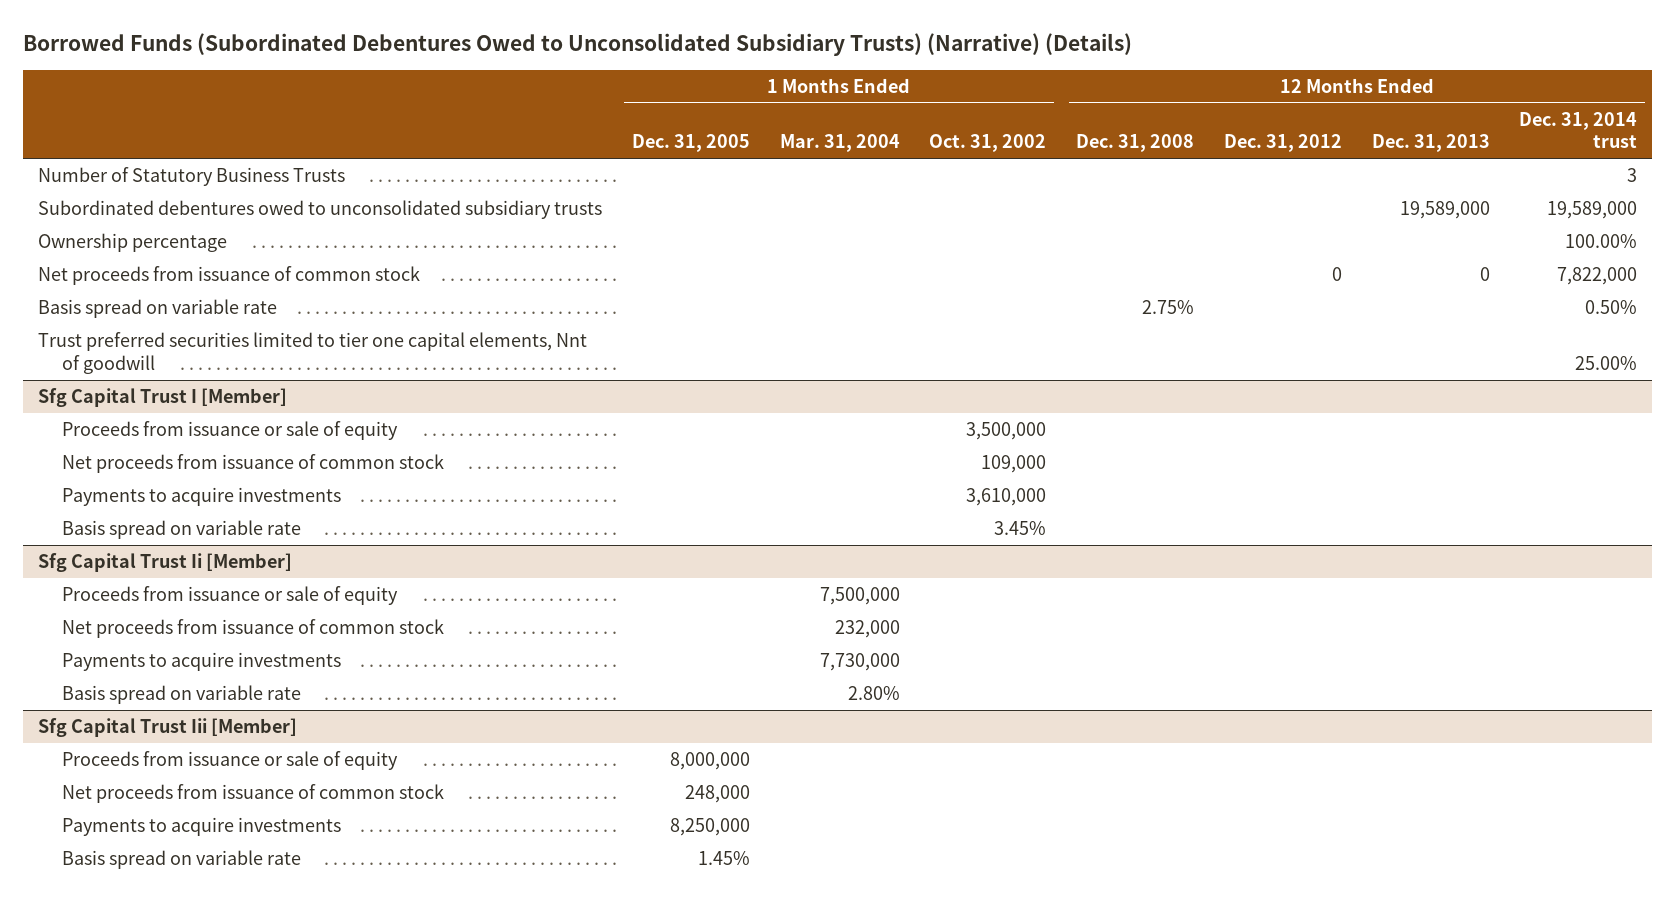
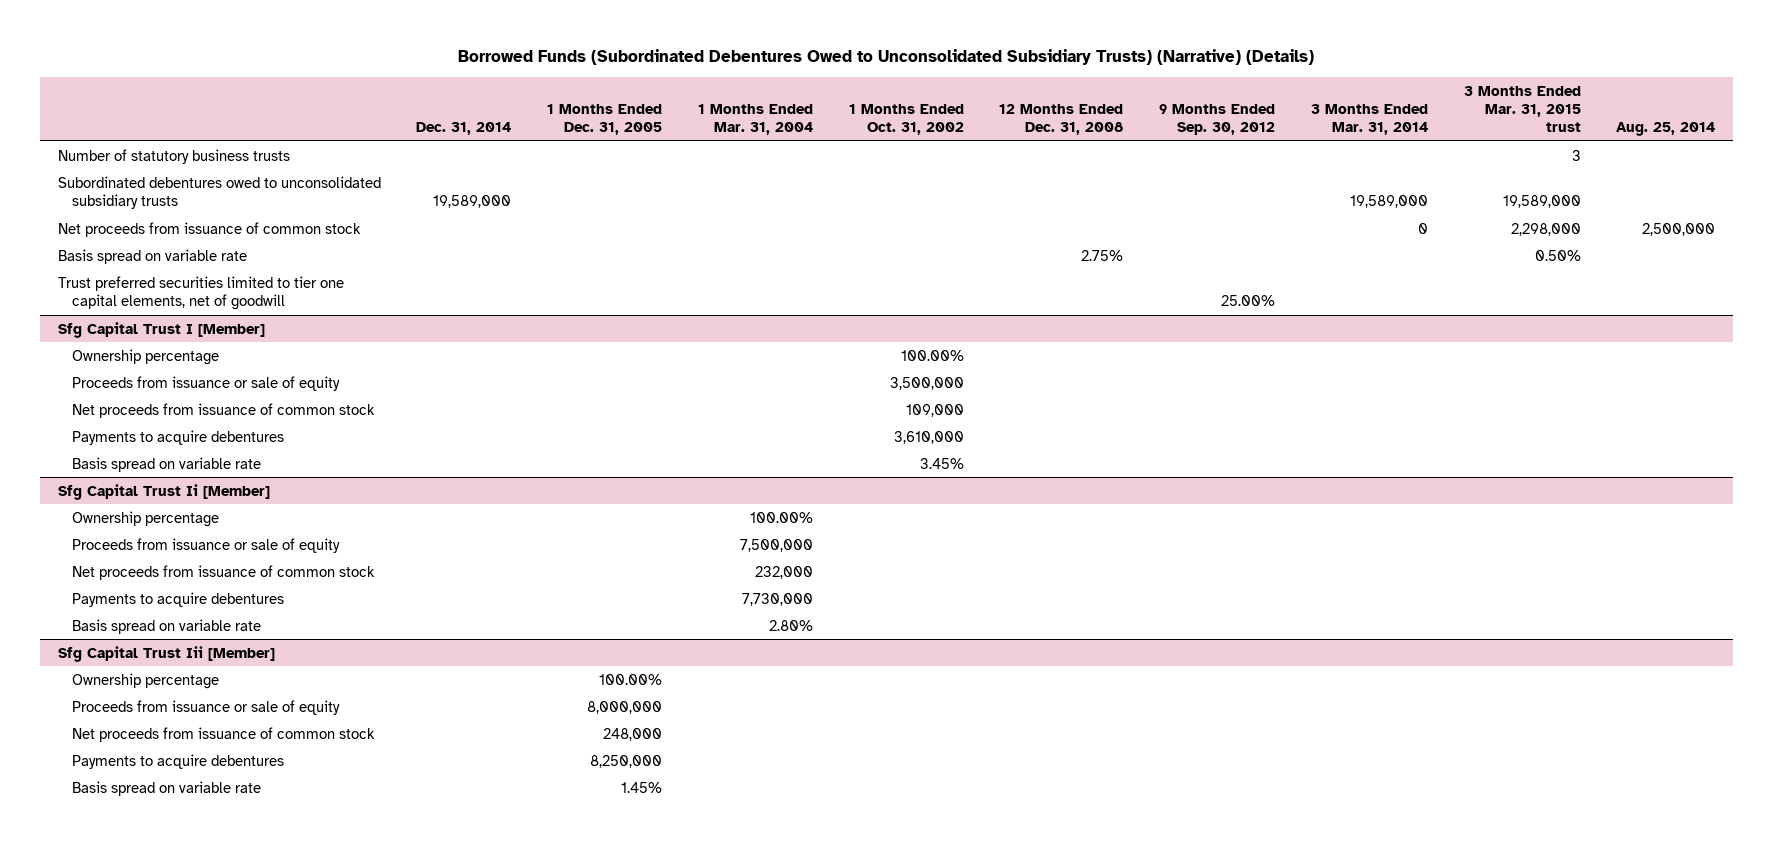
- | 1 Months Ended Dec. 31, 2005 | 1 Months Ended Mar. 31, 2004 | 1 Months Ended Oct. 31, 2002 | 12 Months Ended Dec. 31, 2008 | 12 Months Ended Dec. 31, 2012 | 12 Months Ended Dec. 31, 2013 | 12 Months Ended Dec. 31, 2014 trust
+ | Dec. 31, 2014 | 1 Months Ended Dec. 31, 2005 | 1 Months Ended Mar. 31, 2004 | 1 Months Ended Oct. 31, 2002 | 12 Months Ended Dec. 31, 2008 | 9 Months Ended Sep. 30, 2012 | 3 Months Ended Mar. 31, 2014 | 3 Months Ended Mar. 31, 2015 trust | Aug. 25, 2014
- Number of Statutory Business Trusts | | | | | | | 3
+ Number of statutory business trusts | | | | | | | | 3 |
- Ownership percentage | | | | | | | 100.00%
- Trust preferred securities limited to tier one capital elements, Nnt of goodwill | | | | | | | 25.00%
+ Trust preferred securities limited to tier one capital elements, net of goodwill | | | | | | 25.00% | | |
@ Sfg Capital Trust I [Member]
+ Ownership percentage | | | | 100.00% | | | | |
- Payments to acquire investments | | | 3,610,000 | | | |
+ Payments to acquire debentures | | | | 3,610,000 | | | | |
@ Sfg Capital Trust Ii [Member]
+ Ownership percentage | | | 100.00% | | | | | |
- Payments to acquire investments | | 7,730,000 | | | | |
+ Payments to acquire debentures | | | 7,730,000 | | | | | |
@ Sfg Capital Trust Iii [Member]
+ Ownership percentage | | 100.00% | | | | | | |
- Payments to acquire investments | 8,250,000 | | | | | |
+ Payments to acquire debentures | | 8,250,000 | | | | | | |

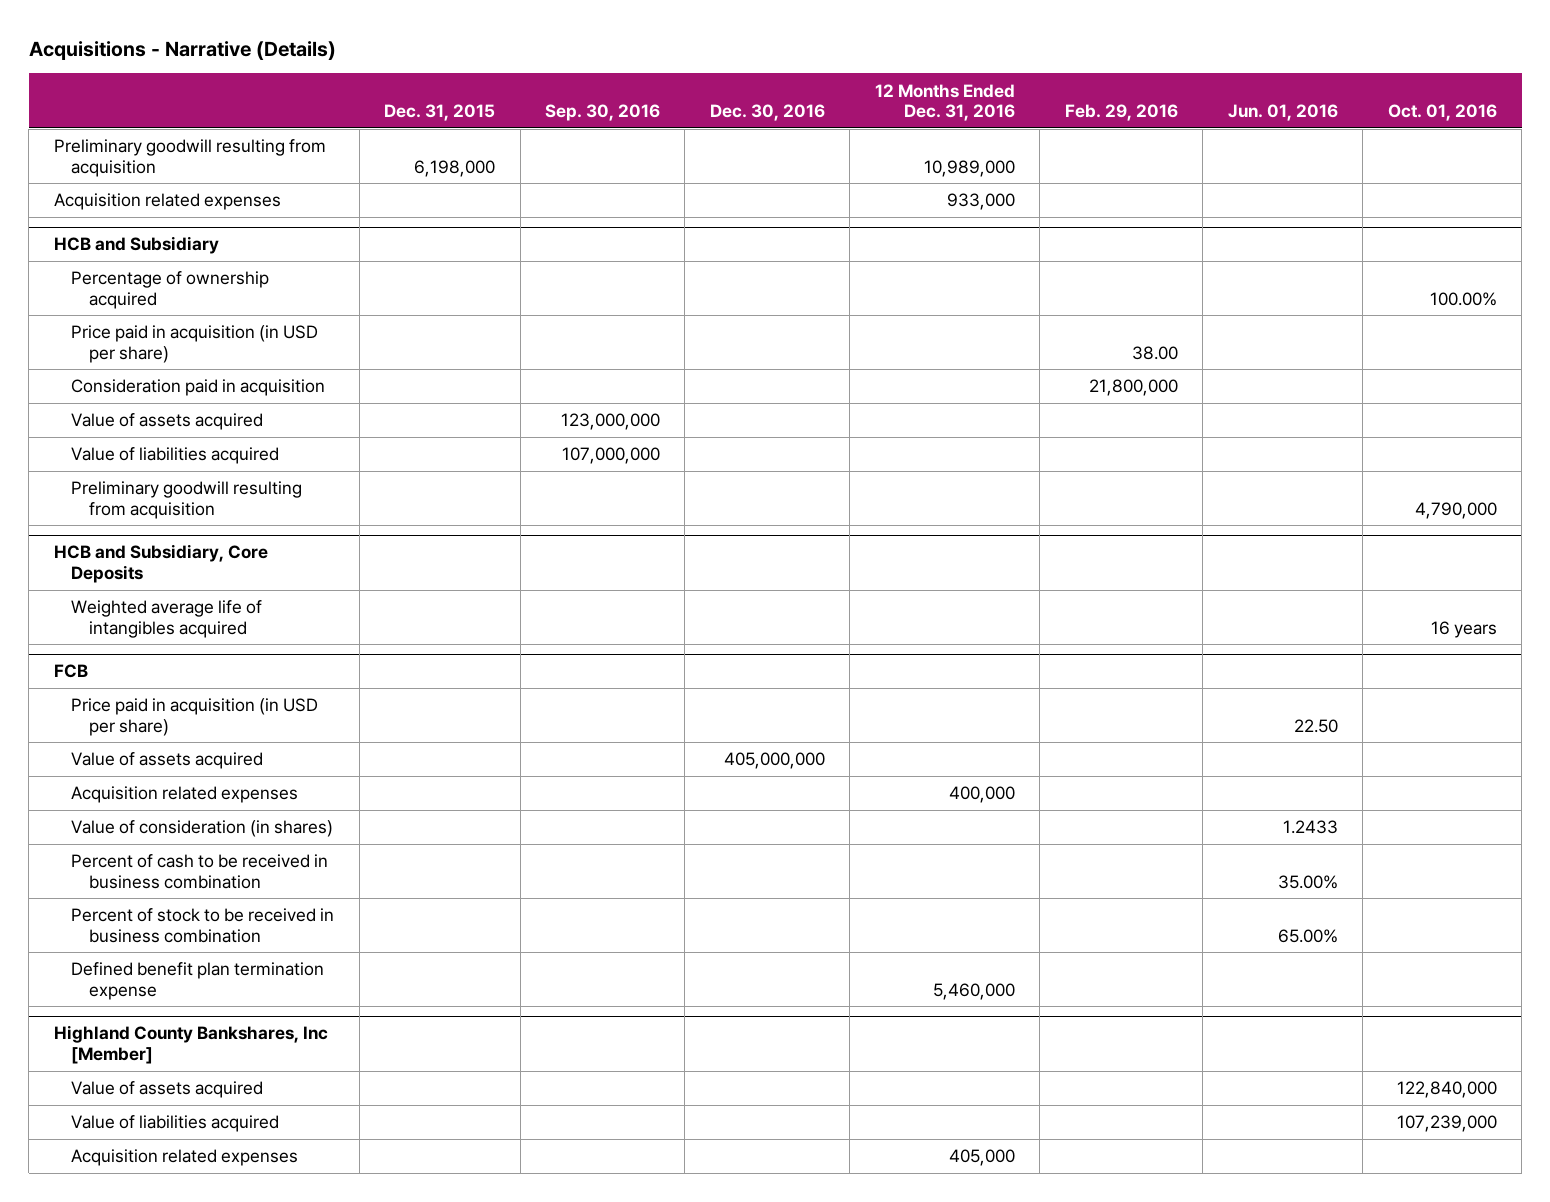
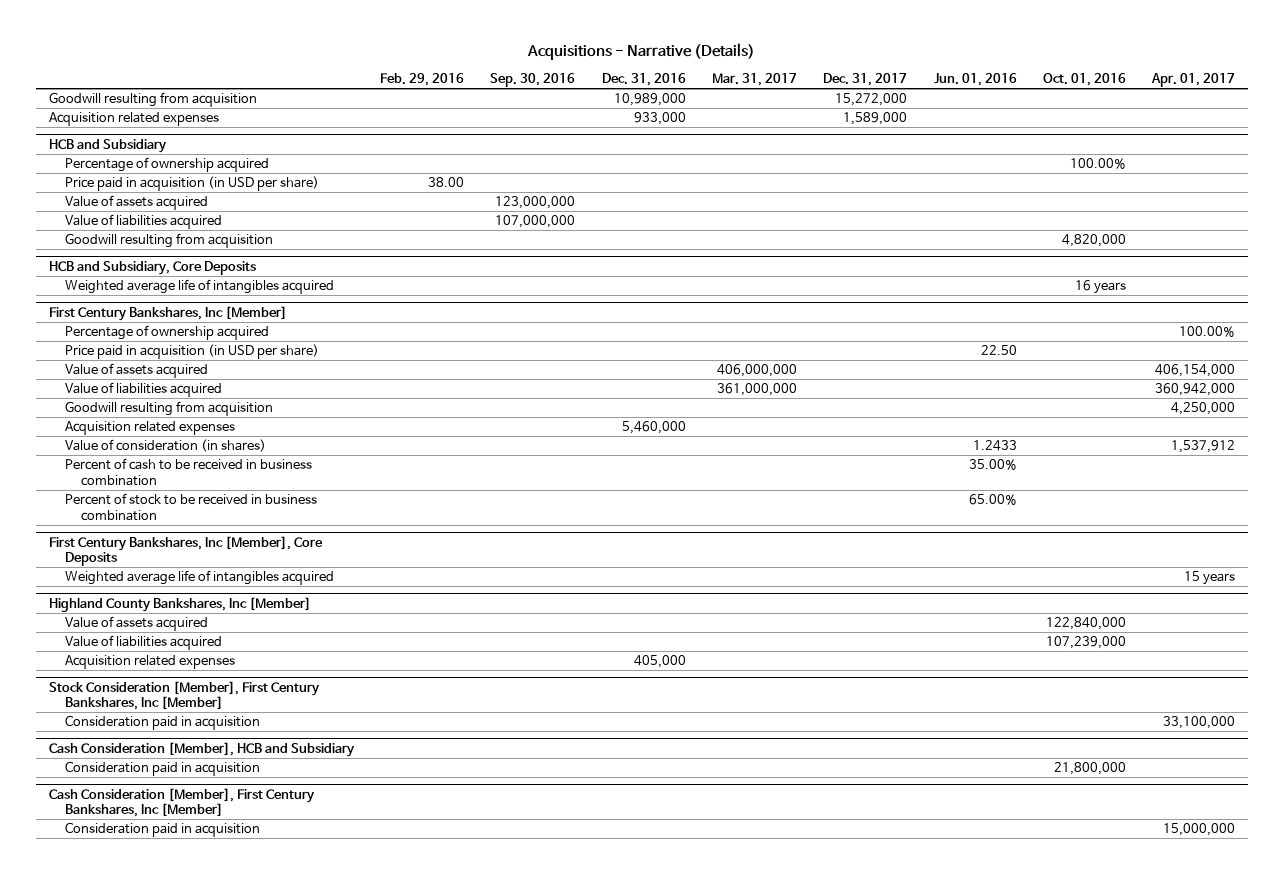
- | Dec. 31, 2015 | Sep. 30, 2016 | Dec. 30, 2016 | 12 Months Ended Dec. 31, 2016 | Feb. 29, 2016 | Jun. 01, 2016 | Oct. 01, 2016
+ | Feb. 29, 2016 | Sep. 30, 2016 | Dec. 31, 2016 | Mar. 31, 2017 | Dec. 31, 2017 | Jun. 01, 2016 | Oct. 01, 2016 | Apr. 01, 2017
- Preliminary goodwill resulting from acquisition | 6,198,000 | | | 10,989,000 | | |
+ Goodwill resulting from acquisition | | | 10,989,000 | | 15,272,000 | | |
@ HCB and Subsidiary
- Consideration paid in acquisition | | | | | 21,800,000 | |
- Preliminary goodwill resulting from acquisition | | | | | | | 4,790,000
+ Goodwill resulting from acquisition | | | | | | | 4,820,000 |
- FCB
+ First Century Bankshares, Inc [Member]
+ Percentage of ownership acquired | | | | | | | | 100.00%
+ Value of liabilities acquired | | | | 361,000,000 | | | | 360,942,000
+ Goodwill resulting from acquisition | | | | | | | | 4,250,000
- Defined benefit plan termination expense | | | | 5,460,000 | | |
+ First Century Bankshares, Inc [Member], Core Deposits
+ Weighted average life of intangibles acquired | | | | | | | | 15 years
+ Stock Consideration [Member], First Century Bankshares, Inc [Member]
+ Consideration paid in acquisition | | | | | | | | 33,100,000
+ Cash Consideration [Member], HCB and Subsidiary
+ Consideration paid in acquisition | | | | | | | 21,800,000 |
+ Cash Consideration [Member], First Century Bankshares, Inc [Member]
+ Consideration paid in acquisition | | | | | | | | 15,000,000

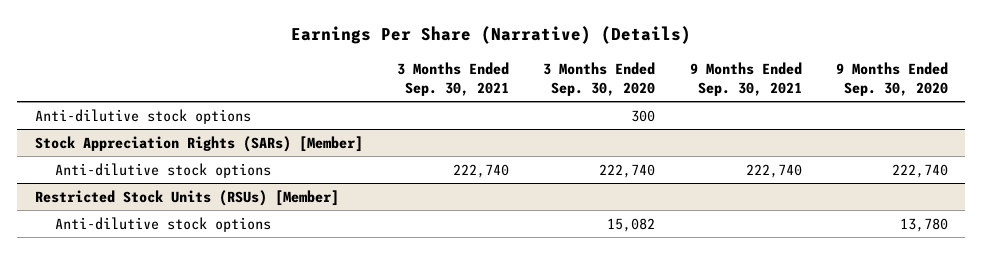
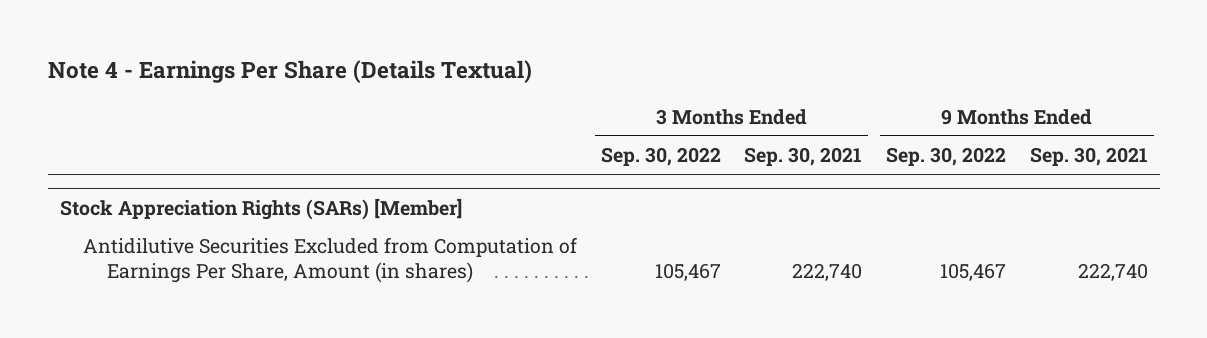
- Earnings Per Share (Narrative) (Details)
+ Note 4 - Earnings Per Share (Details Textual)
- | 3 Months Ended Sep. 30, 2021 | 3 Months Ended Sep. 30, 2020 | 9 Months Ended Sep. 30, 2021 | 9 Months Ended Sep. 30, 2020
+ | 3 Months Ended Sep. 30, 2022 | 3 Months Ended Sep. 30, 2021 | 9 Months Ended Sep. 30, 2022 | 9 Months Ended Sep. 30, 2021
- Anti-dilutive stock options | | 300 | |
@ Stock Appreciation Rights (SARs) [Member]
- Anti-dilutive stock options | 222,740 | 222,740 | 222,740 | 222,740
- Restricted Stock Units (RSUs) [Member]
- Anti-dilutive stock options | | 15,082 | | 13,780
@ Stock Appreciation Rights (SARs) [Member]
+ Antidilutive Securities Excluded from Computation of Earnings Per Share, Amount (in shares) | 105,467 | 222,740 | 105,467 | 222,740

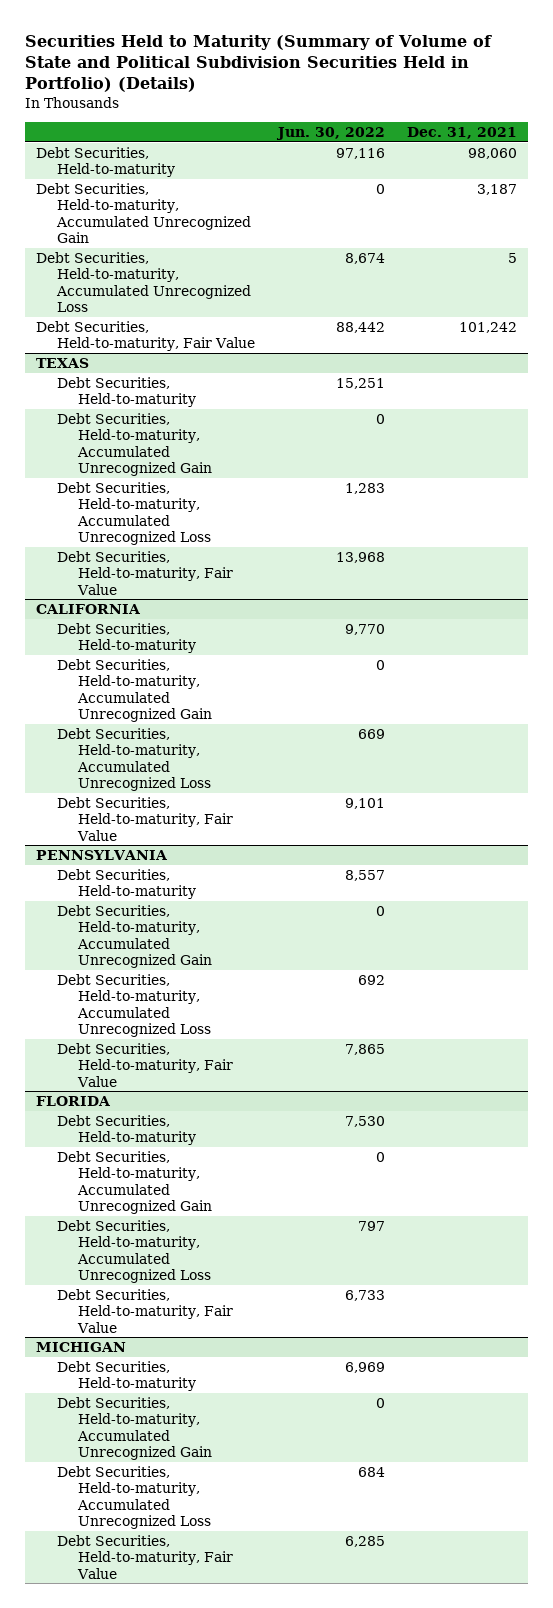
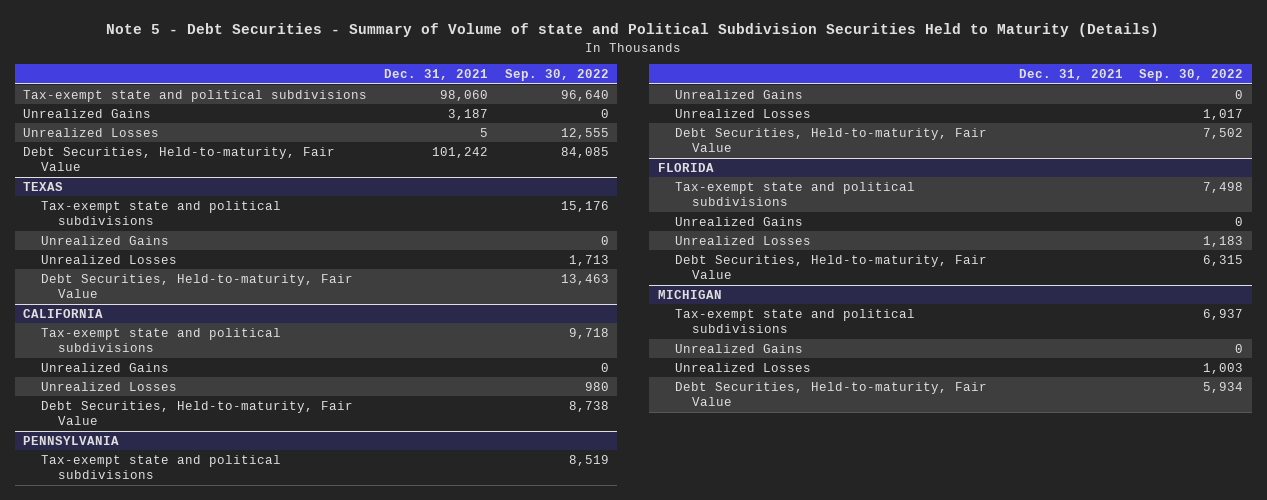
- Securities Held to Maturity (Summary of Volume of State and Political Subdivision Securities Held in Portfolio) (Details)
+ Note 5 - Debt Securities - Summary of Volume of state and Political Subdivision Securities Held to Maturity (Details)
- | Jun. 30, 2022 | Dec. 31, 2021
+ | Dec. 31, 2021 | Sep. 30, 2022
- Debt Securities, Held-to-maturity | 97,116 | 98,060
- Debt Securities, Held-to-maturity, Accumulated Unrecognized Gain | 0 | 3,187
- Debt Securities, Held-to-maturity, Accumulated Unrecognized Loss | 8,674 | 5
+ Tax-exempt state and political subdivisions | 98,060 | 96,640
+ Unrealized Gains | 3,187 | 0
+ Unrealized Losses | 5 | 12,555
@ TEXAS
- Debt Securities, Held-to-maturity | 15,251 |
- Debt Securities, Held-to-maturity, Accumulated Unrecognized Gain | 0 |
- Debt Securities, Held-to-maturity, Accumulated Unrecognized Loss | 1,283 |
+ Tax-exempt state and political subdivisions | | 15,176
+ Unrealized Gains | | 0
+ Unrealized Losses | | 1,713
@ CALIFORNIA
- Debt Securities, Held-to-maturity | 9,770 |
- Debt Securities, Held-to-maturity, Accumulated Unrecognized Gain | 0 |
- Debt Securities, Held-to-maturity, Accumulated Unrecognized Loss | 669 |
+ Tax-exempt state and political subdivisions | | 9,718
+ Unrealized Gains | | 0
+ Unrealized Losses | | 980
@ PENNSYLVANIA
- Debt Securities, Held-to-maturity | 8,557 |
- Debt Securities, Held-to-maturity, Accumulated Unrecognized Gain | 0 |
- Debt Securities, Held-to-maturity, Accumulated Unrecognized Loss | 692 |
+ Tax-exempt state and political subdivisions | | 8,519
+ Unrealized Gains | | 0
+ Unrealized Losses | | 1,017
@ FLORIDA
- Debt Securities, Held-to-maturity | 7,530 |
- Debt Securities, Held-to-maturity, Accumulated Unrecognized Gain | 0 |
- Debt Securities, Held-to-maturity, Accumulated Unrecognized Loss | 797 |
+ Tax-exempt state and political subdivisions | | 7,498
+ Unrealized Gains | | 0
+ Unrealized Losses | | 1,183
@ MICHIGAN
- Debt Securities, Held-to-maturity | 6,969 |
- Debt Securities, Held-to-maturity, Accumulated Unrecognized Gain | 0 |
- Debt Securities, Held-to-maturity, Accumulated Unrecognized Loss | 684 |
+ Tax-exempt state and political subdivisions | | 6,937
+ Unrealized Gains | | 0
+ Unrealized Losses | | 1,003

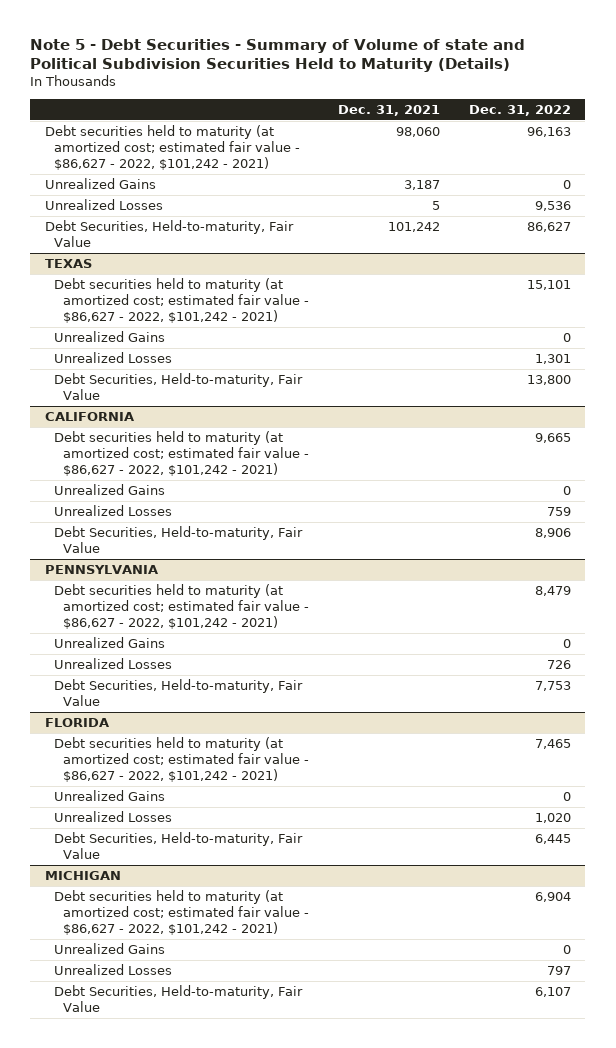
- | Dec. 31, 2021 | Sep. 30, 2022
+ | Dec. 31, 2021 | Dec. 31, 2022
- Tax-exempt state and political subdivisions | 98,060 | 96,640
+ Debt securities held to maturity (at amortized cost; estimated fair value - $86,627 - 2022, $101,242 - 2021) | 98,060 | 96,163
@ TEXAS
- Tax-exempt state and political subdivisions | | 15,176
+ Debt securities held to maturity (at amortized cost; estimated fair value - $86,627 - 2022, $101,242 - 2021) | | 15,101
@ CALIFORNIA
- Tax-exempt state and political subdivisions | | 9,718
+ Debt securities held to maturity (at amortized cost; estimated fair value - $86,627 - 2022, $101,242 - 2021) | | 9,665
@ PENNSYLVANIA
- Tax-exempt state and political subdivisions | | 8,519
+ Debt securities held to maturity (at amortized cost; estimated fair value - $86,627 - 2022, $101,242 - 2021) | | 8,479
@ FLORIDA
- Tax-exempt state and political subdivisions | | 7,498
+ Debt securities held to maturity (at amortized cost; estimated fair value - $86,627 - 2022, $101,242 - 2021) | | 7,465
@ MICHIGAN
- Tax-exempt state and political subdivisions | | 6,937
+ Debt securities held to maturity (at amortized cost; estimated fair value - $86,627 - 2022, $101,242 - 2021) | | 6,904

